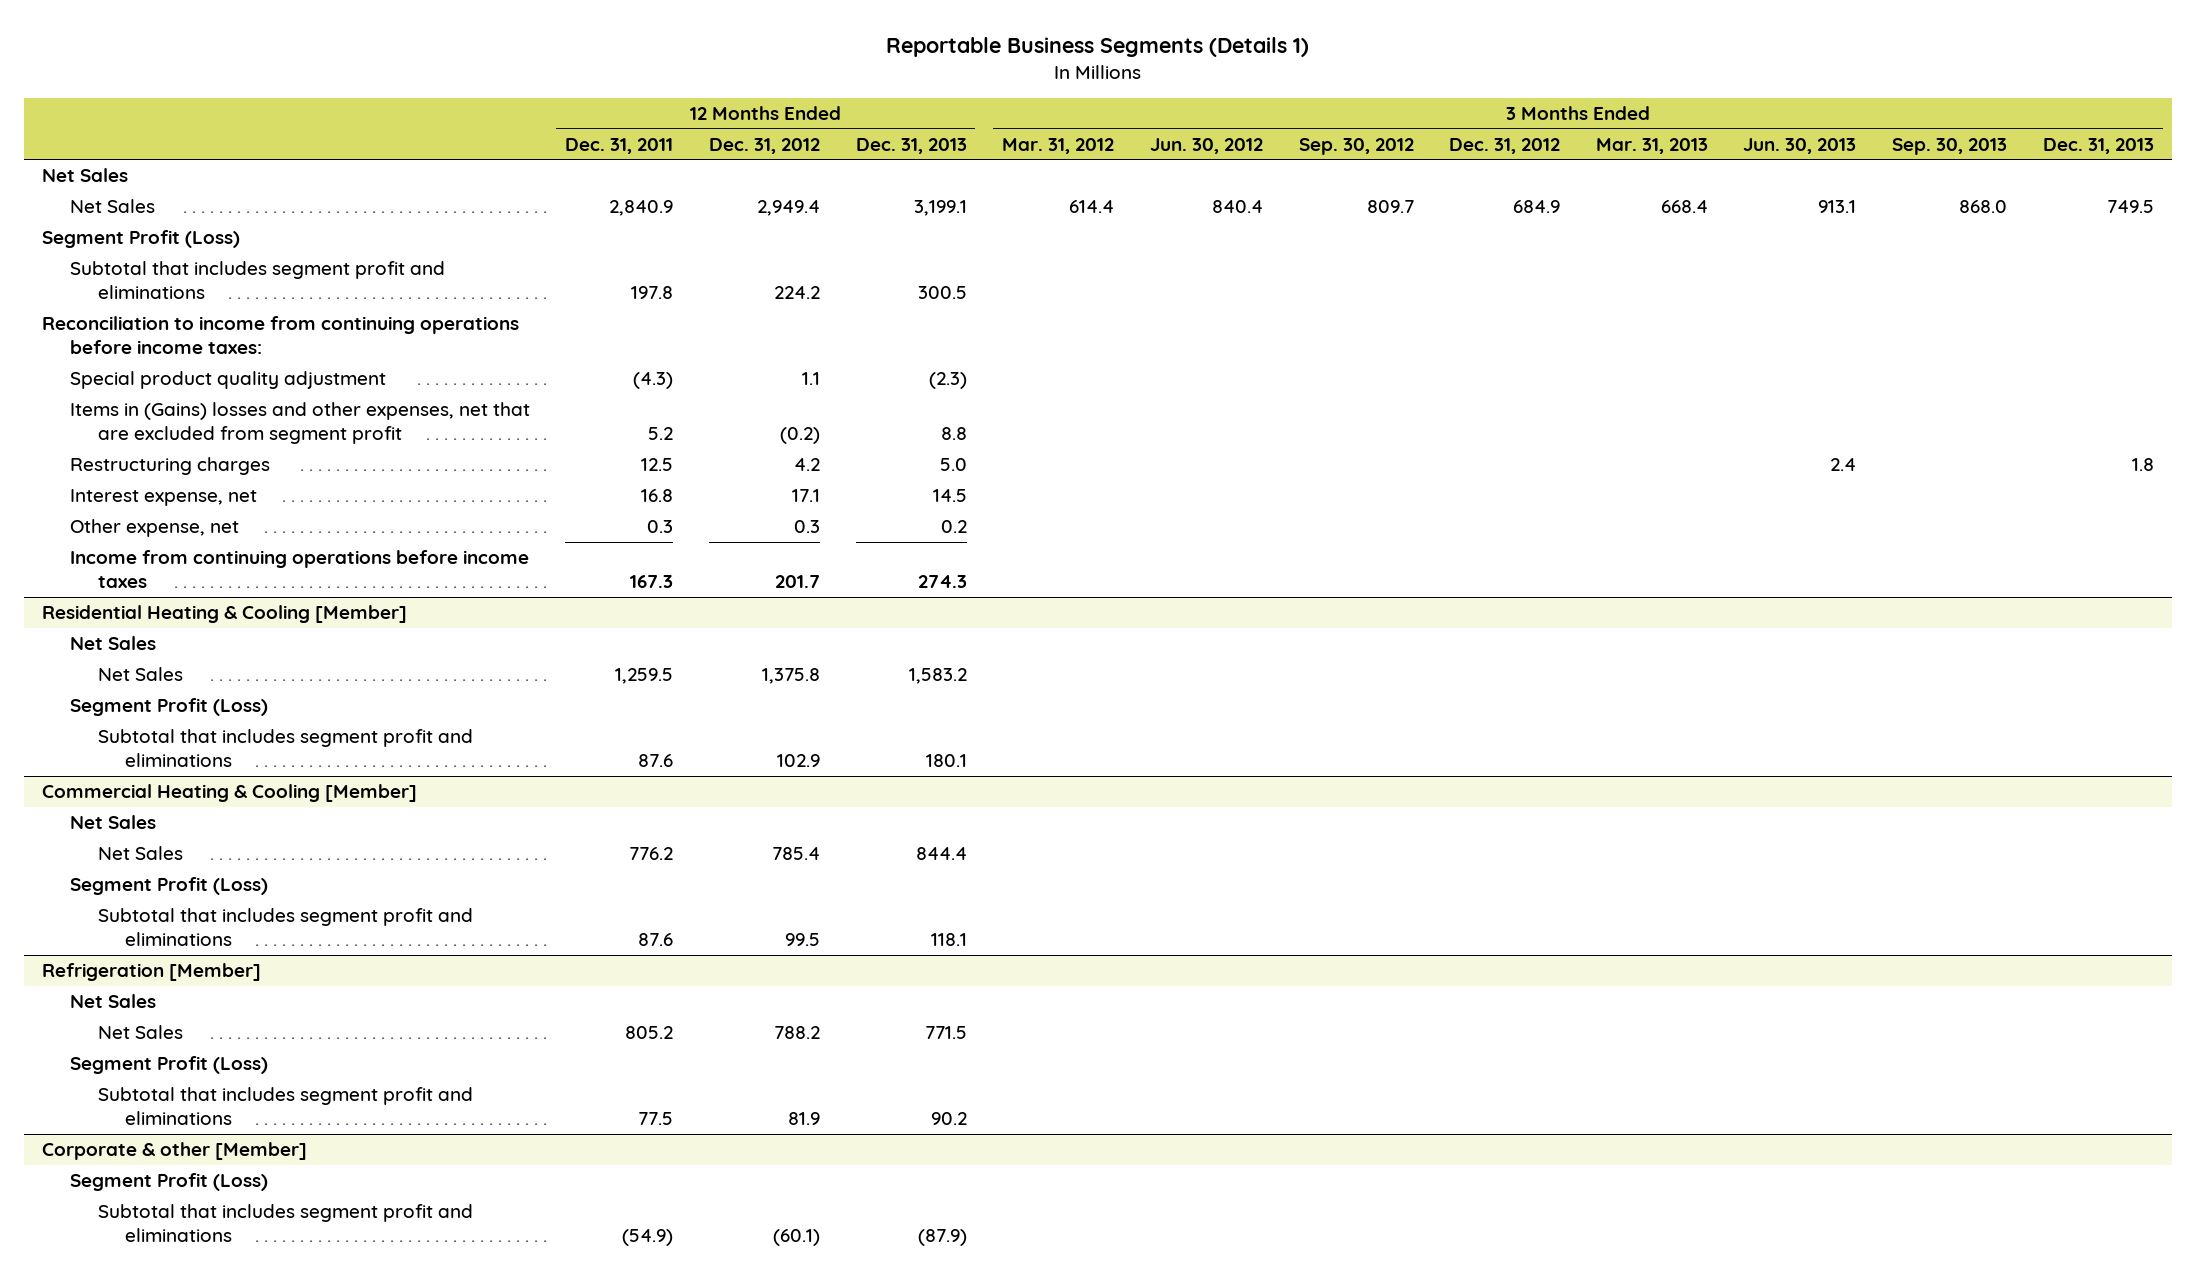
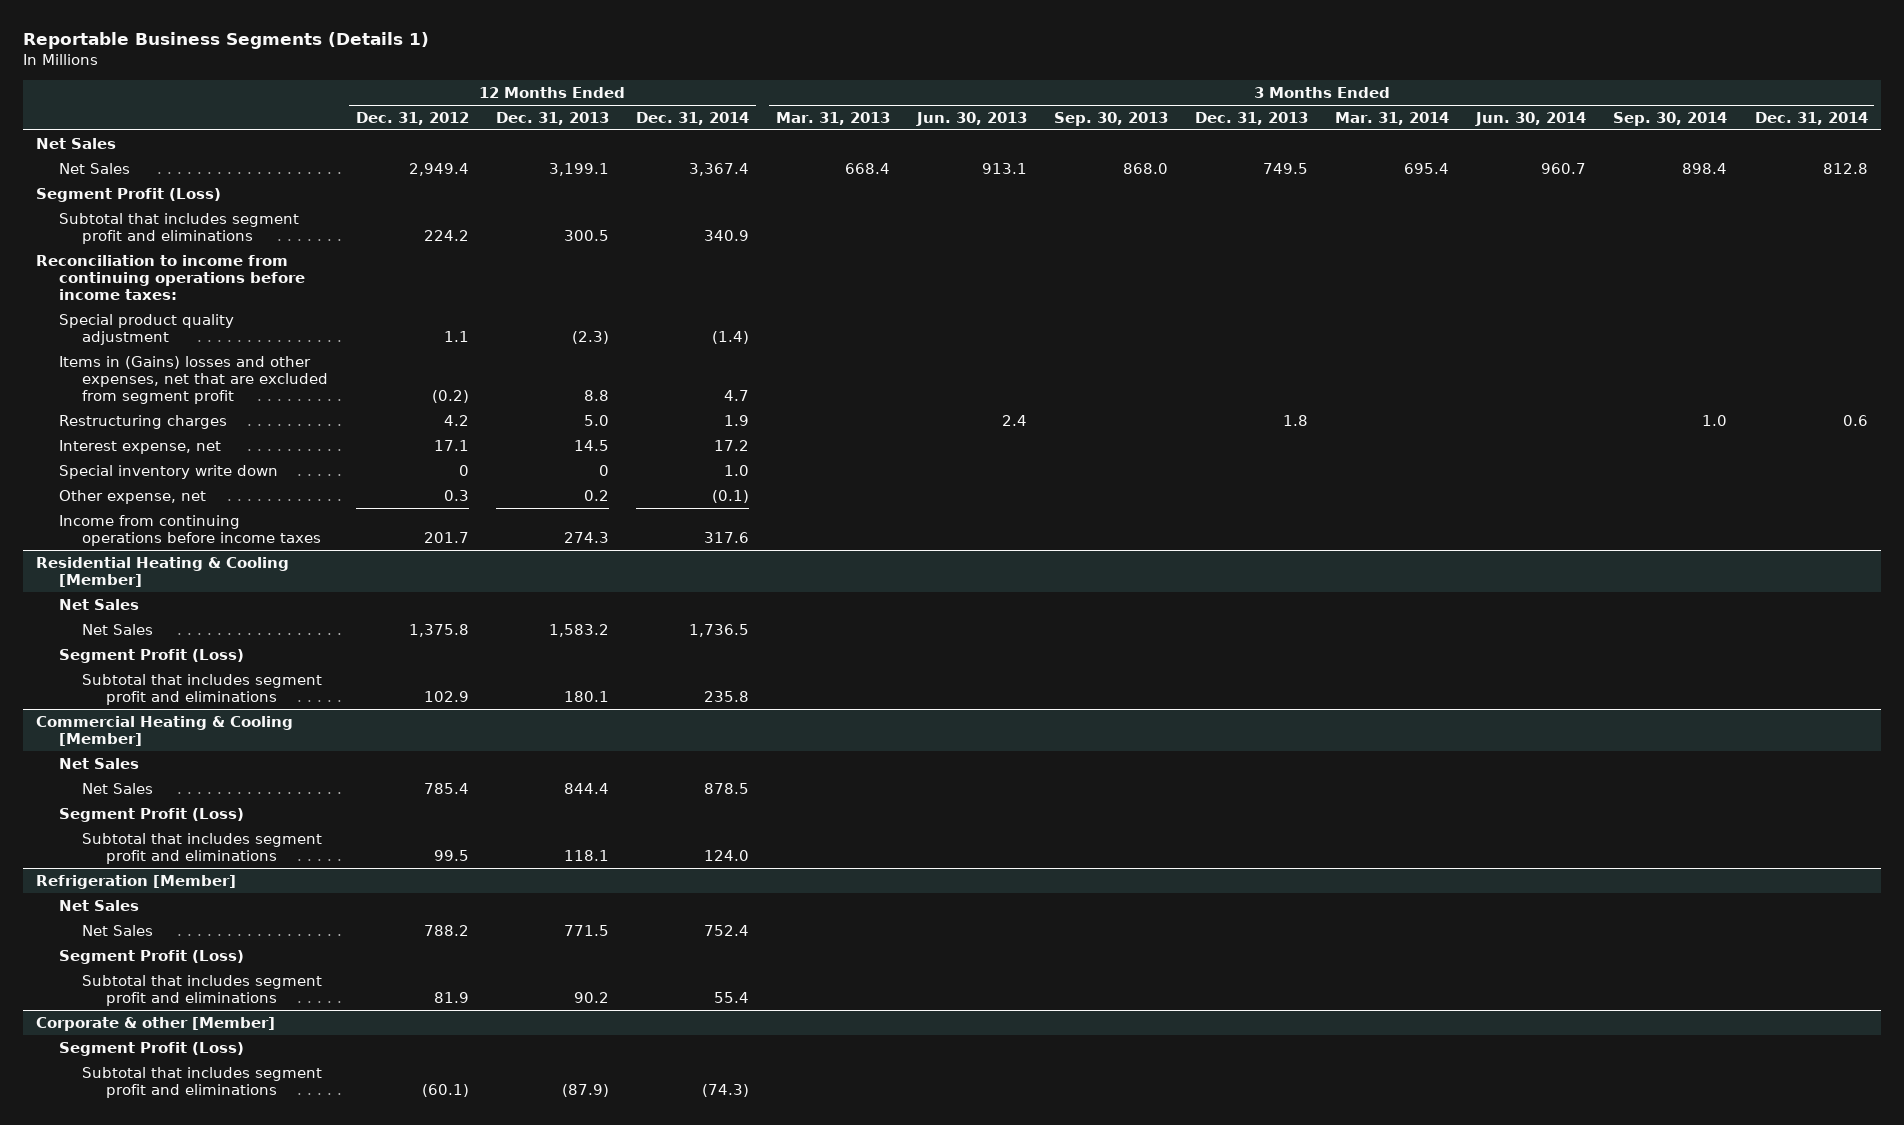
- | 12 Months Ended Dec. 31, 2011 | 12 Months Ended Dec. 31, 2012 | 12 Months Ended Dec. 31, 2013 | 3 Months Ended Mar. 31, 2012 | 3 Months Ended Jun. 30, 2012 | 3 Months Ended Sep. 30, 2012 | 3 Months Ended Dec. 31, 2012 | 3 Months Ended Mar. 31, 2013 | 3 Months Ended Jun. 30, 2013 | 3 Months Ended Sep. 30, 2013 | 3 Months Ended Dec. 31, 2013
+ | 12 Months Ended Dec. 31, 2012 | 12 Months Ended Dec. 31, 2013 | 12 Months Ended Dec. 31, 2014 | 3 Months Ended Mar. 31, 2013 | 3 Months Ended Jun. 30, 2013 | 3 Months Ended Sep. 30, 2013 | 3 Months Ended Dec. 31, 2013 | 3 Months Ended Mar. 31, 2014 | 3 Months Ended Jun. 30, 2014 | 3 Months Ended Sep. 30, 2014 | 3 Months Ended Dec. 31, 2014
+ Special inventory write down | 0 | 0 | 1.0 | | | | | | | |

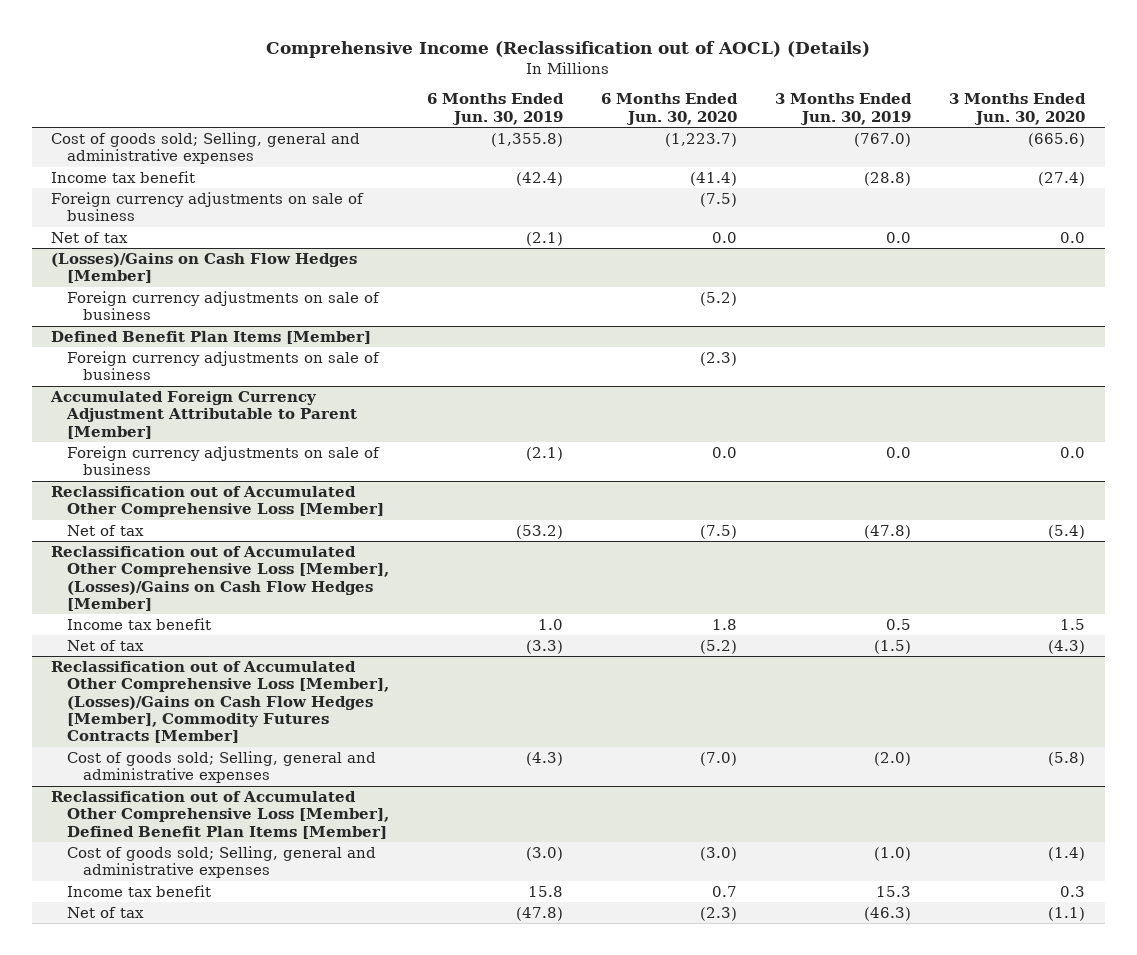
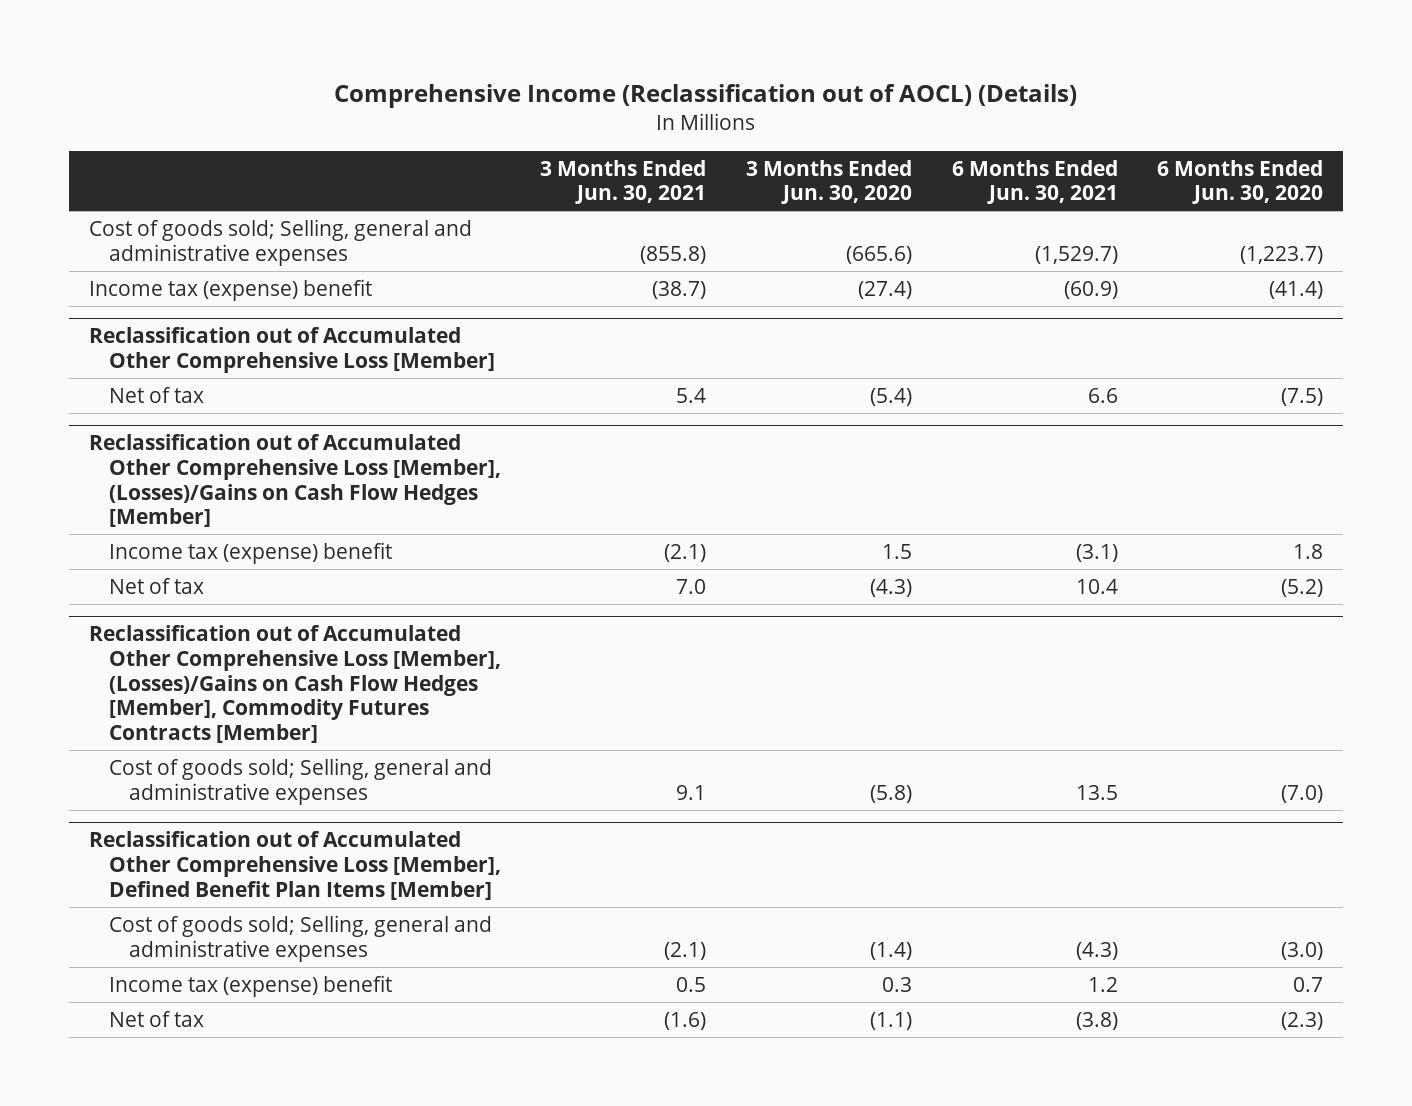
- | 6 Months Ended Jun. 30, 2019 | 6 Months Ended Jun. 30, 2020 | 3 Months Ended Jun. 30, 2019 | 3 Months Ended Jun. 30, 2020
+ | 3 Months Ended Jun. 30, 2021 | 3 Months Ended Jun. 30, 2020 | 6 Months Ended Jun. 30, 2021 | 6 Months Ended Jun. 30, 2020
- Income tax benefit | (42.4) | (41.4) | (28.8) | (27.4)
- Foreign currency adjustments on sale of business | | (7.5) | |
- Net of tax | (2.1) | 0.0 | 0.0 | 0.0
- (Losses)/Gains on Cash Flow Hedges [Member]
- Foreign currency adjustments on sale of business | | (5.2) | |
- Defined Benefit Plan Items [Member]
- Foreign currency adjustments on sale of business | | (2.3) | |
- Accumulated Foreign Currency Adjustment Attributable to Parent [Member]
- Foreign currency adjustments on sale of business | (2.1) | 0.0 | 0.0 | 0.0
+ Income tax (expense) benefit | (38.7) | (27.4) | (60.9) | (41.4)
@ Reclassification out of Accumulated Other Comprehensive Loss [Member], (Losses)/Gains on Cash Flow Hedges [Member]
- Income tax benefit | 1.0 | 1.8 | 0.5 | 1.5
+ Income tax (expense) benefit | (2.1) | 1.5 | (3.1) | 1.8
@ Reclassification out of Accumulated Other Comprehensive Loss [Member], Defined Benefit Plan Items [Member]
- Income tax benefit | 15.8 | 0.7 | 15.3 | 0.3
+ Income tax (expense) benefit | 0.5 | 0.3 | 1.2 | 0.7

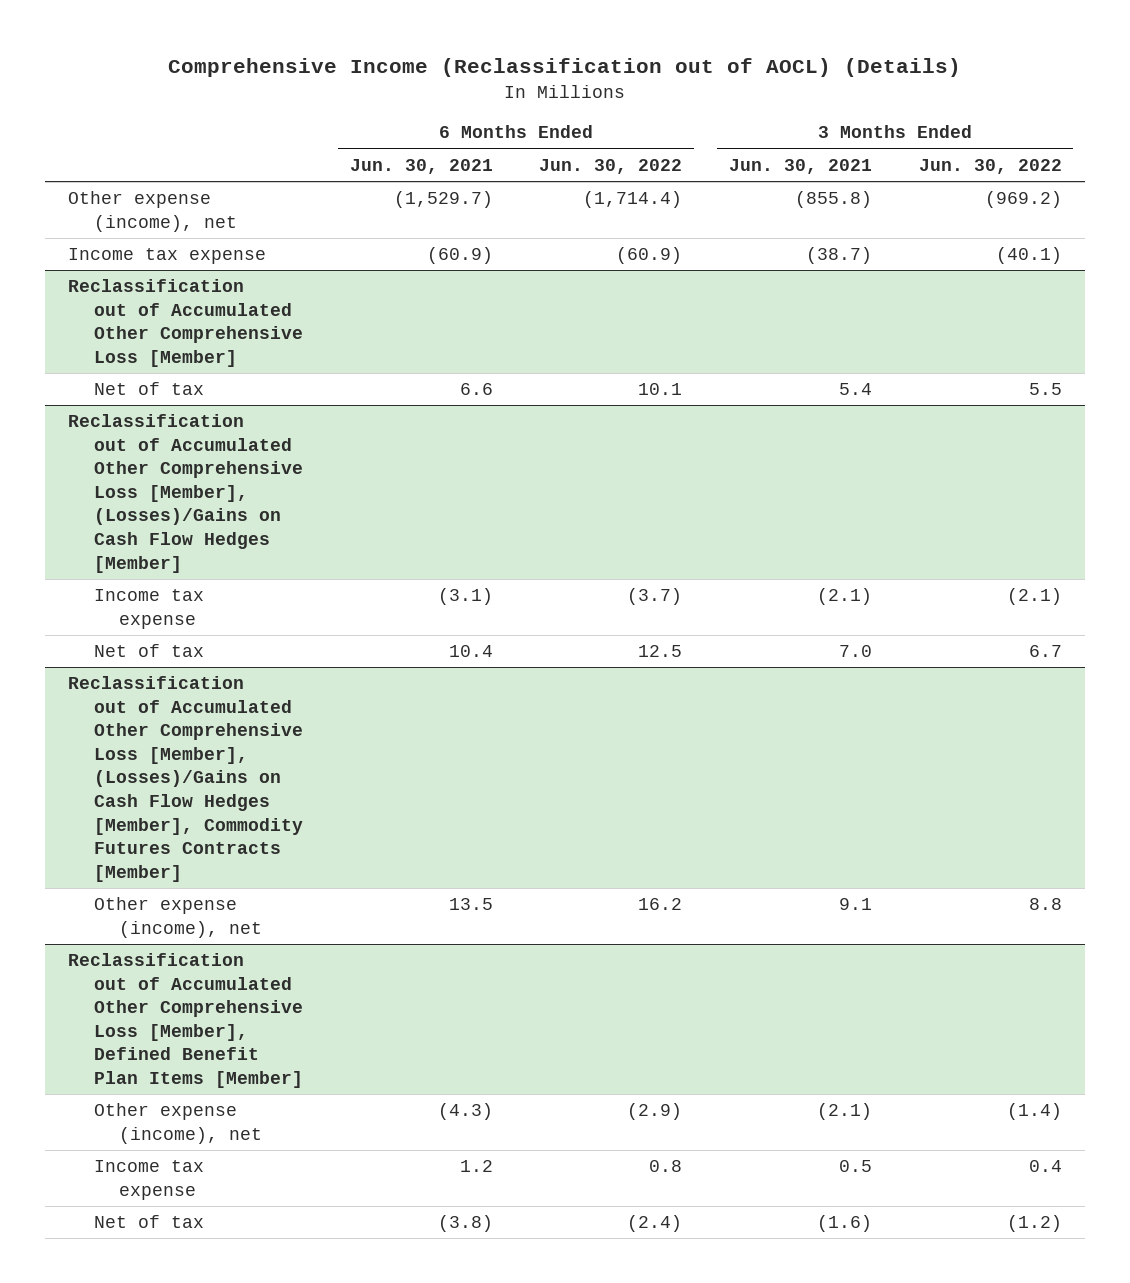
- | 3 Months Ended Jun. 30, 2021 | 3 Months Ended Jun. 30, 2020 | 6 Months Ended Jun. 30, 2021 | 6 Months Ended Jun. 30, 2020
+ | 6 Months Ended Jun. 30, 2021 | 6 Months Ended Jun. 30, 2022 | 3 Months Ended Jun. 30, 2021 | 3 Months Ended Jun. 30, 2022
- Cost of goods sold; Selling, general and administrative expenses | (855.8) | (665.6) | (1,529.7) | (1,223.7)
- Income tax (expense) benefit | (38.7) | (27.4) | (60.9) | (41.4)
+ Other expense (income), net | (1,529.7) | (1,714.4) | (855.8) | (969.2)
+ Income tax expense | (60.9) | (60.9) | (38.7) | (40.1)
@ Reclassification out of Accumulated Other Comprehensive Loss [Member], (Losses)/Gains on Cash Flow Hedges [Member]
- Income tax (expense) benefit | (2.1) | 1.5 | (3.1) | 1.8
+ Income tax expense | (3.1) | (3.7) | (2.1) | (2.1)
@ Reclassification out of Accumulated Other Comprehensive Loss [Member], (Losses)/Gains on Cash Flow Hedges [Member], Commodity Futures Contracts [Member]
- Cost of goods sold; Selling, general and administrative expenses | 9.1 | (5.8) | 13.5 | (7.0)
+ Other expense (income), net | 13.5 | 16.2 | 9.1 | 8.8
@ Reclassification out of Accumulated Other Comprehensive Loss [Member], Defined Benefit Plan Items [Member]
- Cost of goods sold; Selling, general and administrative expenses | (2.1) | (1.4) | (4.3) | (3.0)
- Income tax (expense) benefit | 0.5 | 0.3 | 1.2 | 0.7
+ Other expense (income), net | (4.3) | (2.9) | (2.1) | (1.4)
+ Income tax expense | 1.2 | 0.8 | 0.5 | 0.4

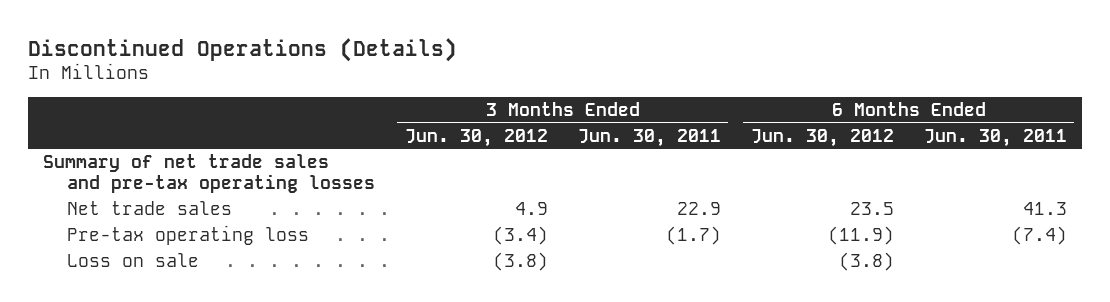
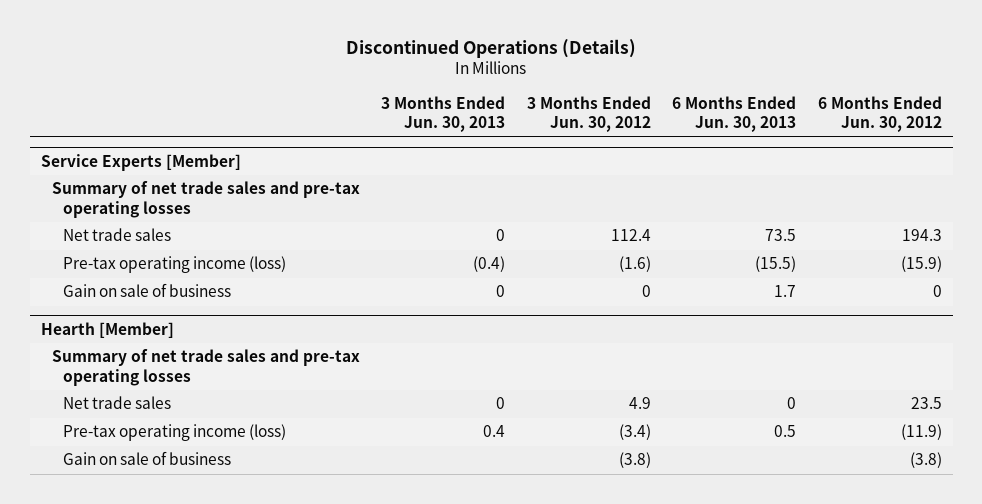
- | 3 Months Ended Jun. 30, 2012 | 3 Months Ended Jun. 30, 2011 | 6 Months Ended Jun. 30, 2012 | 6 Months Ended Jun. 30, 2011
+ | 3 Months Ended Jun. 30, 2013 | 3 Months Ended Jun. 30, 2012 | 6 Months Ended Jun. 30, 2013 | 6 Months Ended Jun. 30, 2012
+ Service Experts [Member]
+ Net trade sales | 0 | 112.4 | 73.5 | 194.3
+ Pre-tax operating income (loss) | (0.4) | (1.6) | (15.5) | (15.9)
+ Gain on sale of business | 0 | 0 | 1.7 | 0
+ Hearth [Member]
+ Summary of net trade sales and pre-tax operating losses
- Pre-tax operating loss | (3.4) | (1.7) | (11.9) | (7.4)
- Loss on sale | (3.8) | | (3.8) |
+ Pre-tax operating income (loss) | 0.4 | (3.4) | 0.5 | (11.9)
+ Gain on sale of business | | (3.8) | | (3.8)

